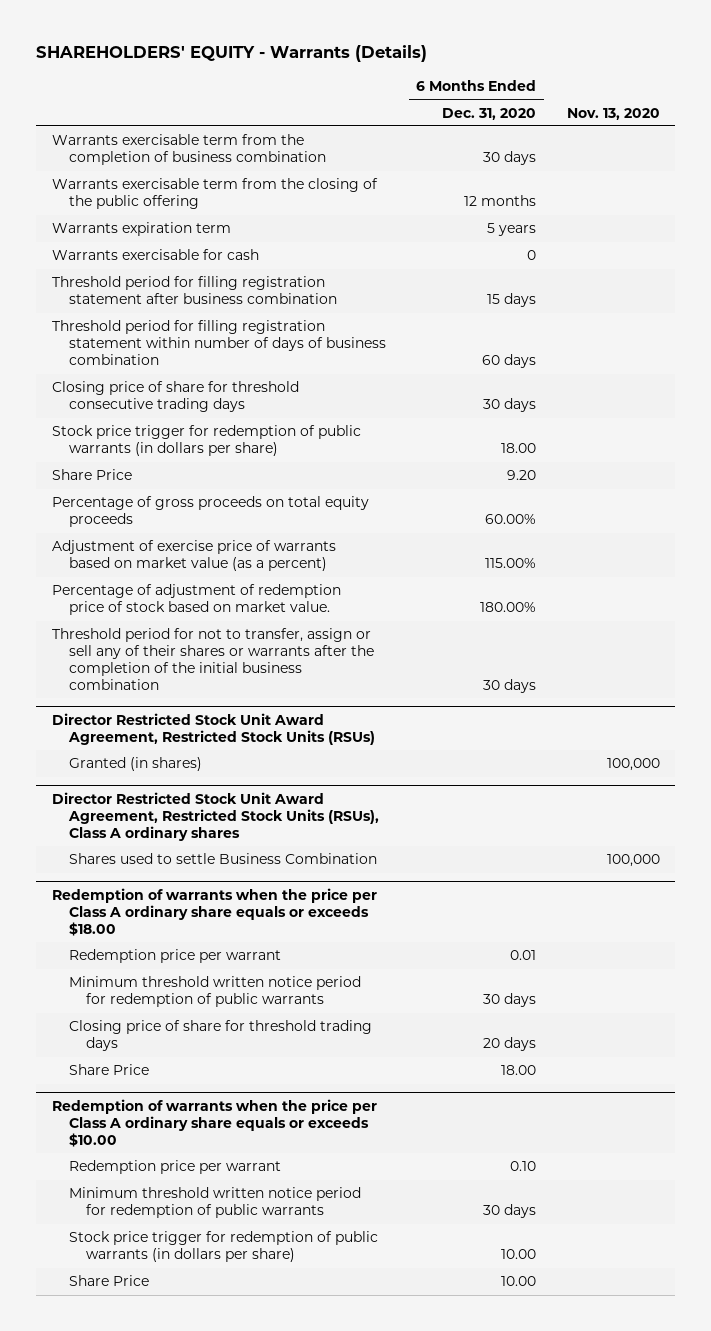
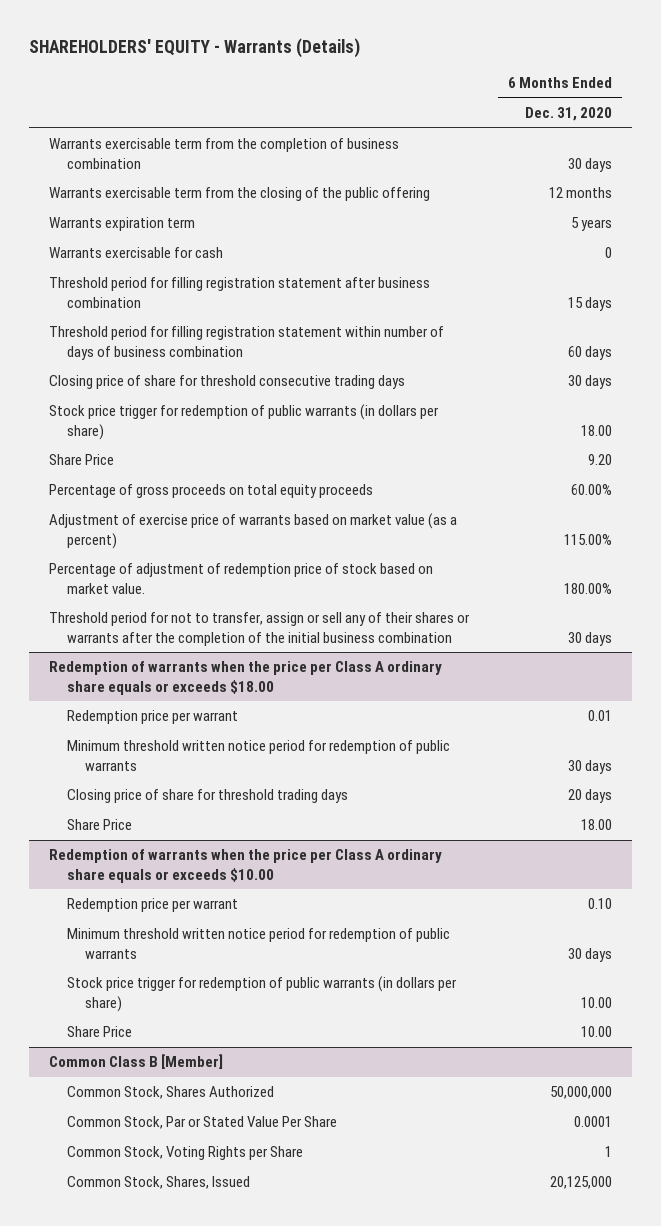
- | 6 Months Ended Dec. 31, 2020 | Nov. 13, 2020
+ | 6 Months Ended Dec. 31, 2020
- Director Restricted Stock Unit Award Agreement, Restricted Stock Units (RSUs)
- Granted (in shares) | | 100,000
- Director Restricted Stock Unit Award Agreement, Restricted Stock Units (RSUs), Class A ordinary shares
- Shares used to settle Business Combination | | 100,000
+ Common Class B [Member]
+ Common Stock, Shares Authorized | 50,000,000
+ Common Stock, Par or Stated Value Per Share | 0.0001
+ Common Stock, Voting Rights per Share | 1
+ Common Stock, Shares, Issued | 20,125,000

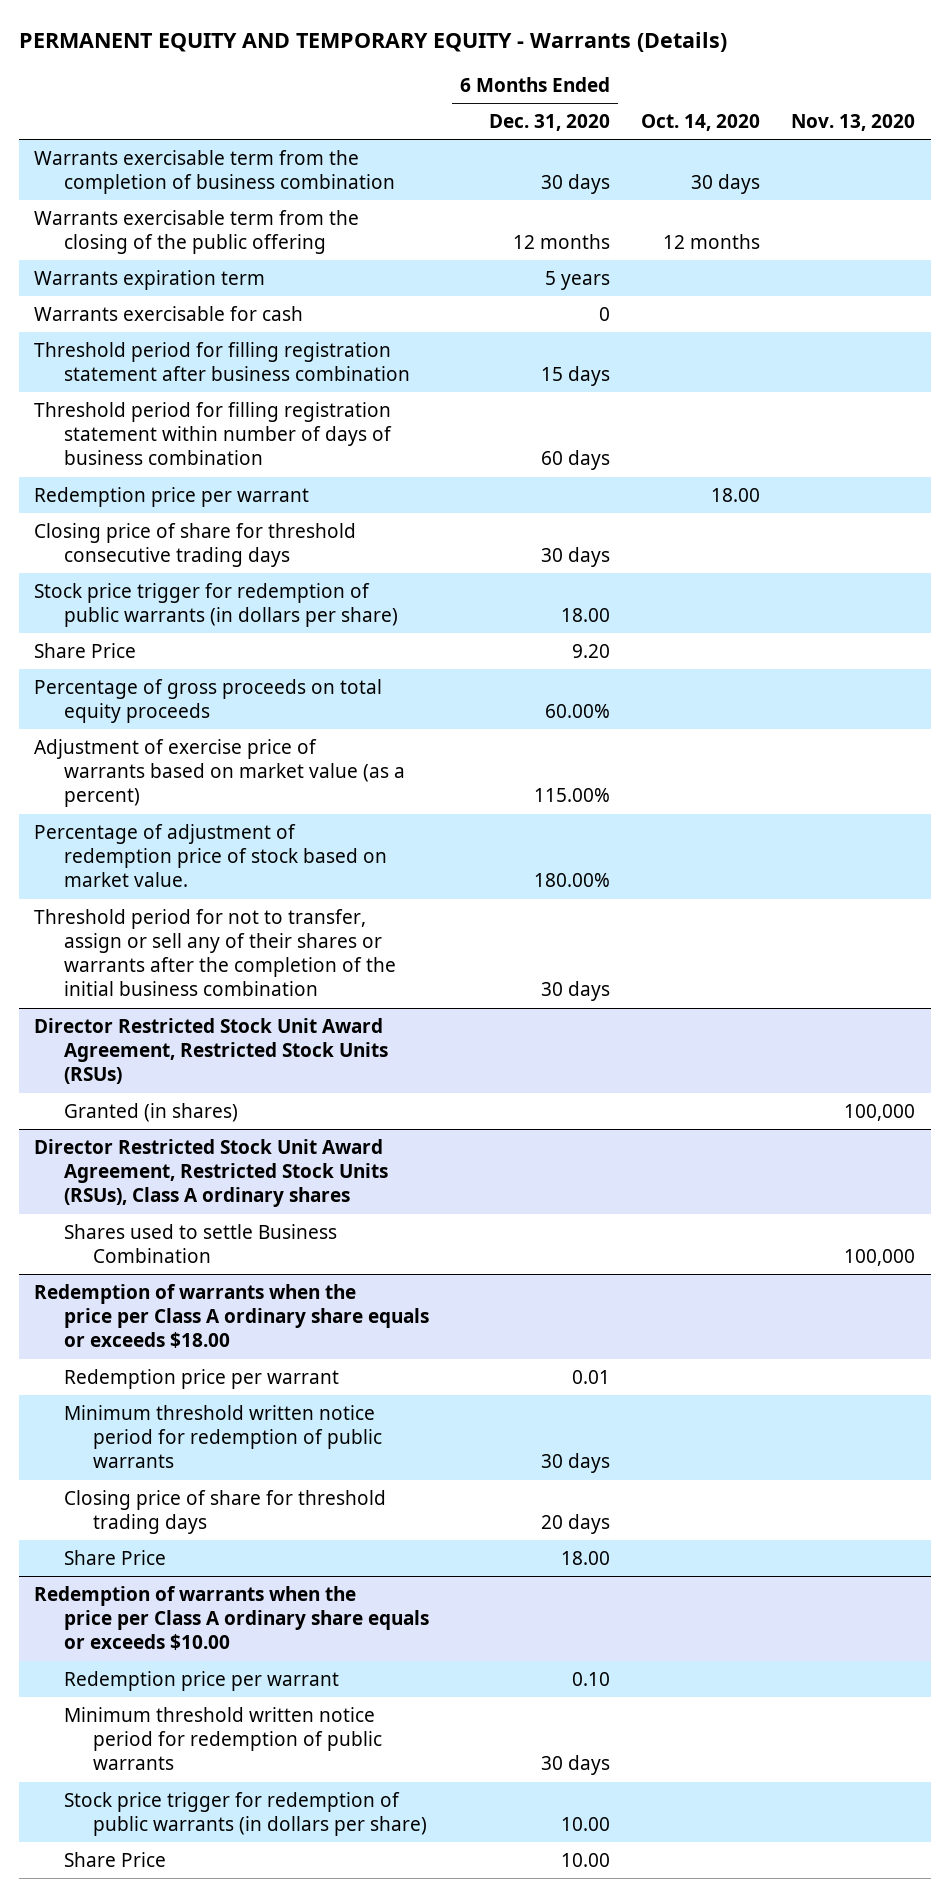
- SHAREHOLDERS' EQUITY - Warrants (Details)
+ PERMANENT EQUITY AND TEMPORARY EQUITY - Warrants (Details)
- | 6 Months Ended Dec. 31, 2020
+ | 6 Months Ended Dec. 31, 2020 | Oct. 14, 2020 | Nov. 13, 2020
+ Redemption price per warrant | | 18.00 |
+ Director Restricted Stock Unit Award Agreement, Restricted Stock Units (RSUs)
+ Granted (in shares) | | | 100,000
+ Director Restricted Stock Unit Award Agreement, Restricted Stock Units (RSUs), Class A ordinary shares
+ Shares used to settle Business Combination | | | 100,000
- Common Class B [Member]
- Common Stock, Shares Authorized | 50,000,000
- Common Stock, Par or Stated Value Per Share | 0.0001
- Common Stock, Voting Rights per Share | 1
- Common Stock, Shares, Issued | 20,125,000

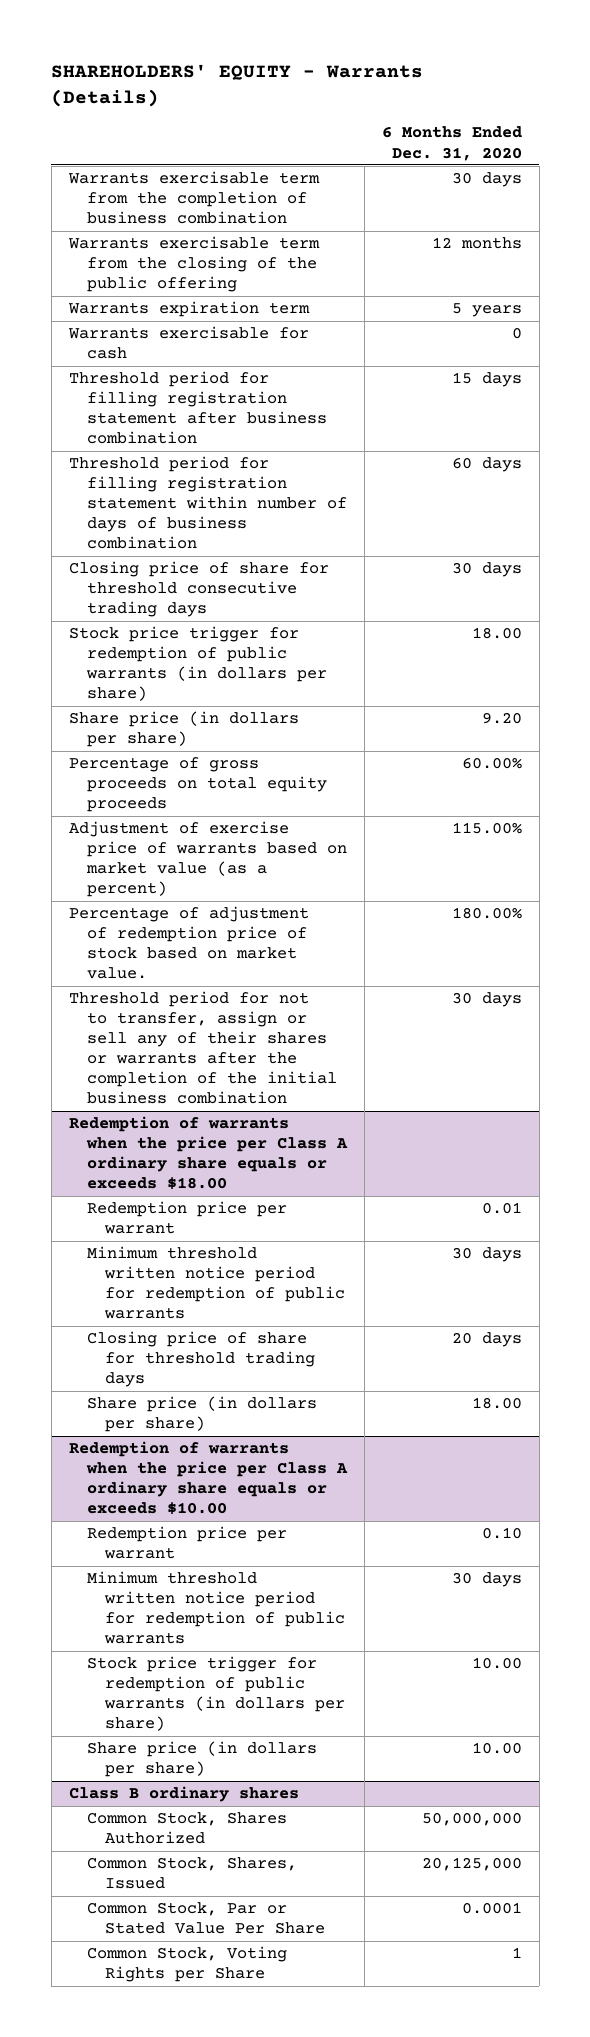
- PERMANENT EQUITY AND TEMPORARY EQUITY - Warrants (Details)
+ SHAREHOLDERS' EQUITY - Warrants (Details)
- | 6 Months Ended Dec. 31, 2020 | Oct. 14, 2020 | Nov. 13, 2020
+ | 6 Months Ended Dec. 31, 2020
- Redemption price per warrant | | 18.00 |
- Share Price | 9.20 | |
+ Share price (in dollars per share) | 9.20
- Director Restricted Stock Unit Award Agreement, Restricted Stock Units (RSUs)
- Granted (in shares) | | | 100,000
- Director Restricted Stock Unit Award Agreement, Restricted Stock Units (RSUs), Class A ordinary shares
- Shares used to settle Business Combination | | | 100,000
@ Redemption of warrants when the price per Class A ordinary share equals or exceeds $18.00
- Share Price | 18.00 | |
+ Share price (in dollars per share) | 18.00
@ Redemption of warrants when the price per Class A ordinary share equals or exceeds $10.00
- Share Price | 10.00 | |
+ Share price (in dollars per share) | 10.00
+ Class B ordinary shares
+ Common Stock, Shares Authorized | 50,000,000
+ Common Stock, Shares, Issued | 20,125,000
+ Common Stock, Par or Stated Value Per Share | 0.0001
+ Common Stock, Voting Rights per Share | 1

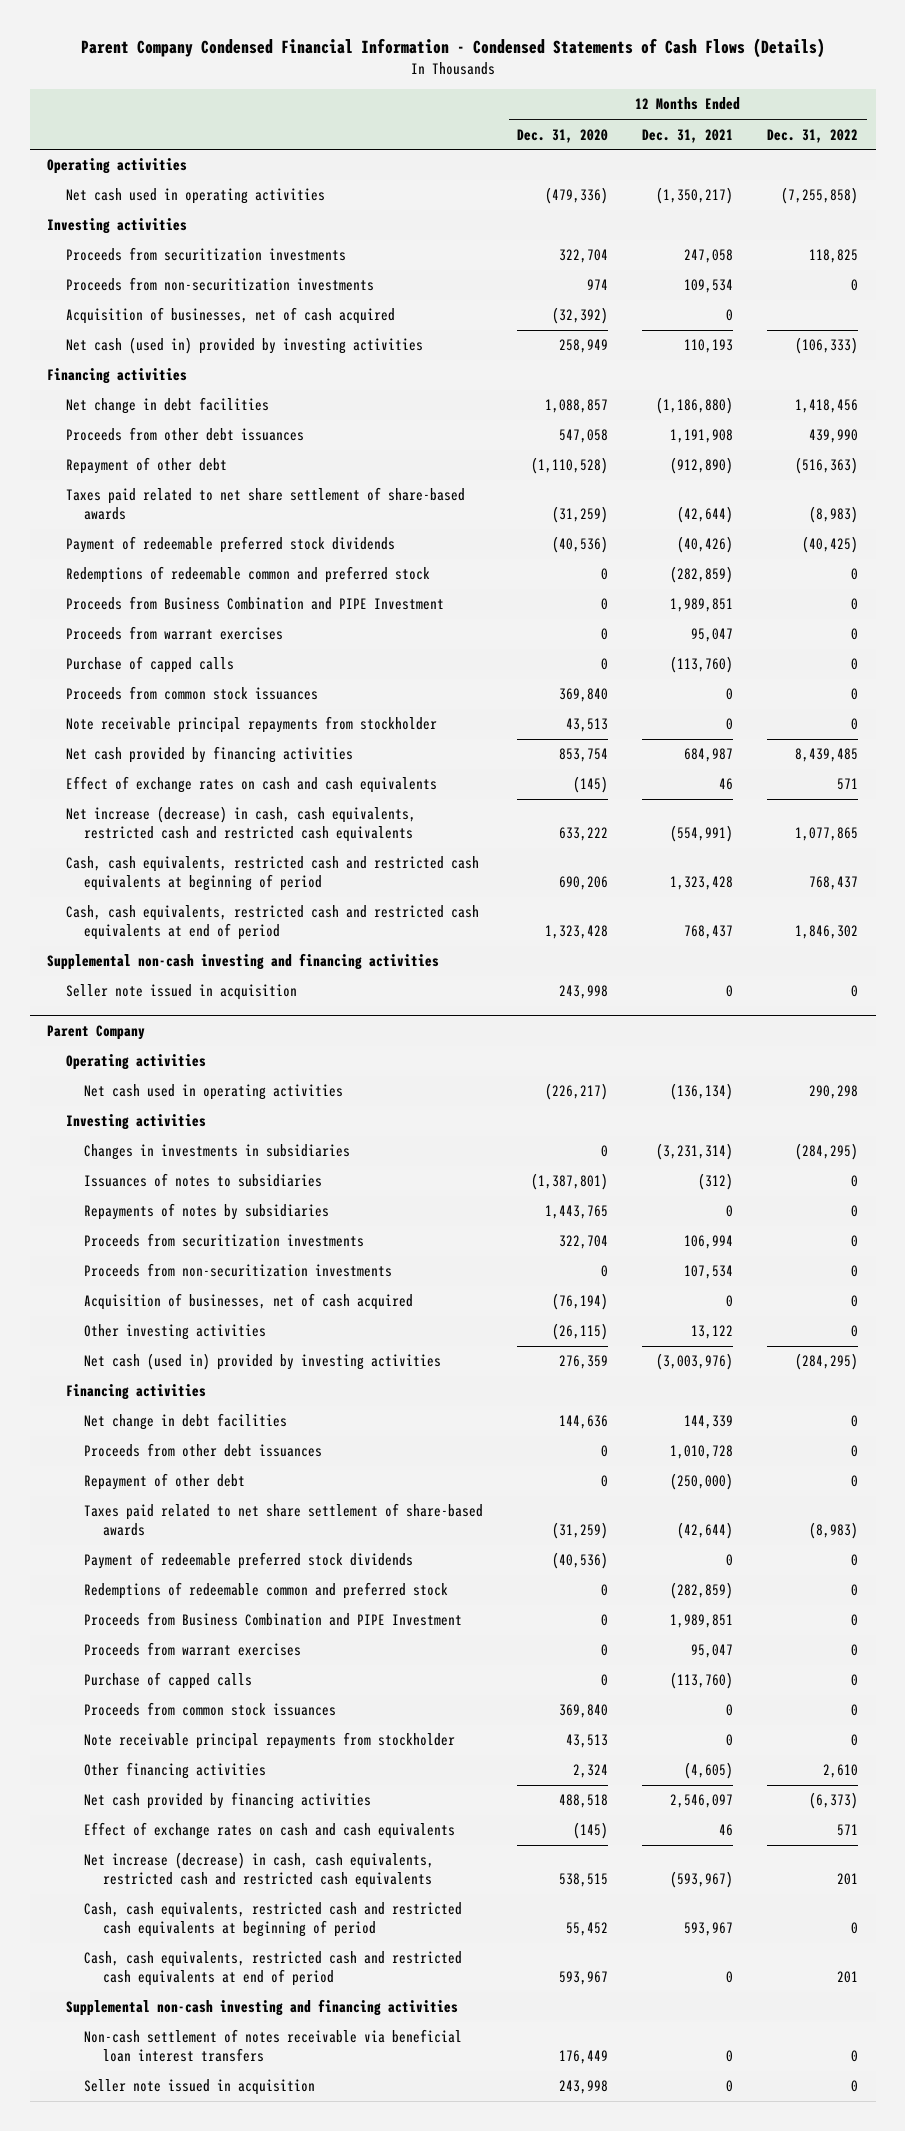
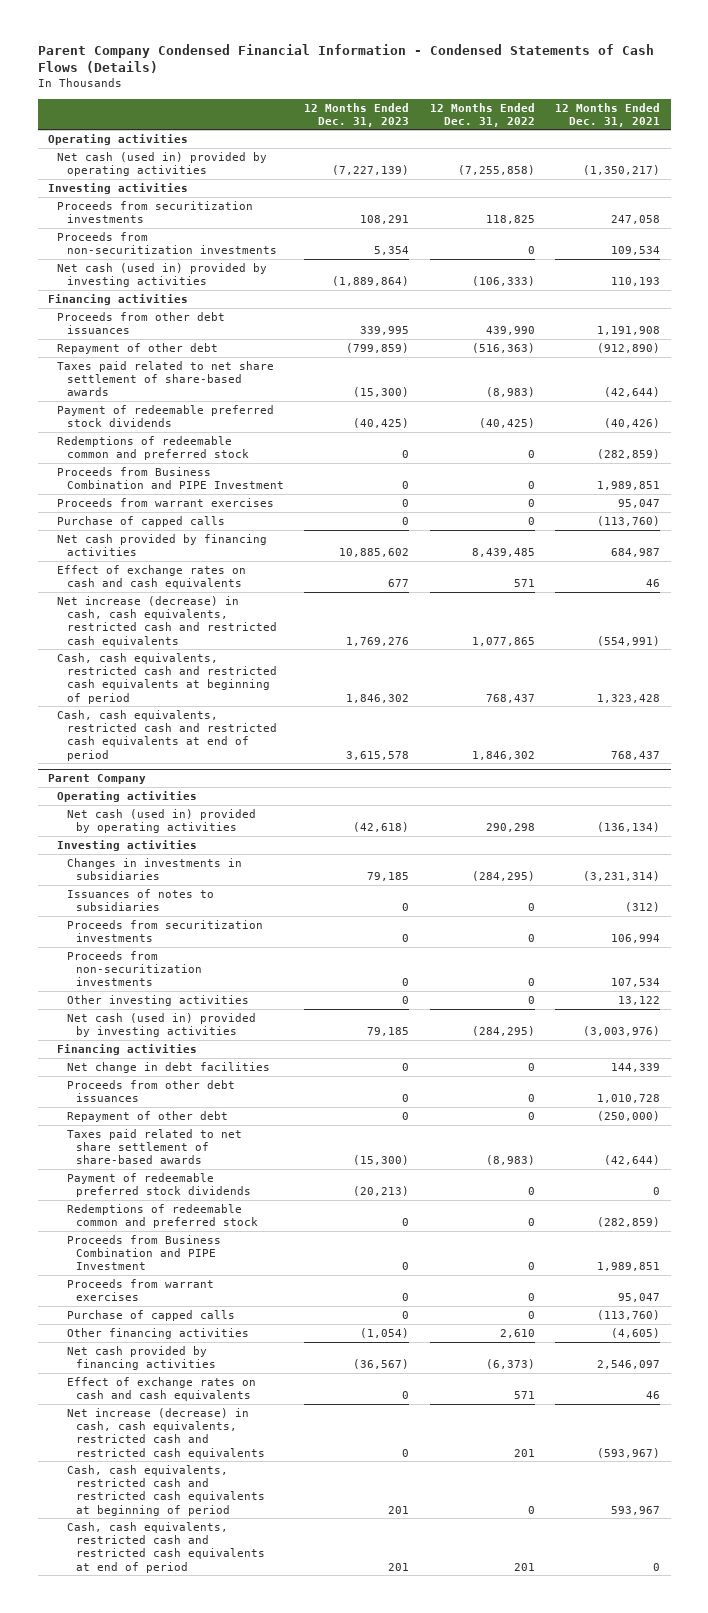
- | 12 Months Ended Dec. 31, 2020 | 12 Months Ended Dec. 31, 2021 | 12 Months Ended Dec. 31, 2022
+ | 12 Months Ended Dec. 31, 2023 | 12 Months Ended Dec. 31, 2022 | 12 Months Ended Dec. 31, 2021
- Net cash used in operating activities | (479,336) | (1,350,217) | (7,255,858)
+ Net cash (used in) provided by operating activities | (7,227,139) | (7,255,858) | (1,350,217)
- Acquisition of businesses, net of cash acquired | (32,392) | 0 |
- Net change in debt facilities | 1,088,857 | (1,186,880) | 1,418,456
- Proceeds from common stock issuances | 369,840 | 0 | 0
- Note receivable principal repayments from stockholder | 43,513 | 0 | 0
- Supplemental non-cash investing and financing activities
- Seller note issued in acquisition | 243,998 | 0 | 0
@ Parent Company
- Net cash used in operating activities | (226,217) | (136,134) | 290,298
+ Net cash (used in) provided by operating activities | (42,618) | 290,298 | (136,134)
- Repayments of notes by subsidiaries | 1,443,765 | 0 | 0
- Acquisition of businesses, net of cash acquired | (76,194) | 0 | 0
- Proceeds from common stock issuances | 369,840 | 0 | 0
- Note receivable principal repayments from stockholder | 43,513 | 0 | 0
- Supplemental non-cash investing and financing activities
- Non-cash settlement of notes receivable via beneficial loan interest transfers | 176,449 | 0 | 0
- Seller note issued in acquisition | 243,998 | 0 | 0

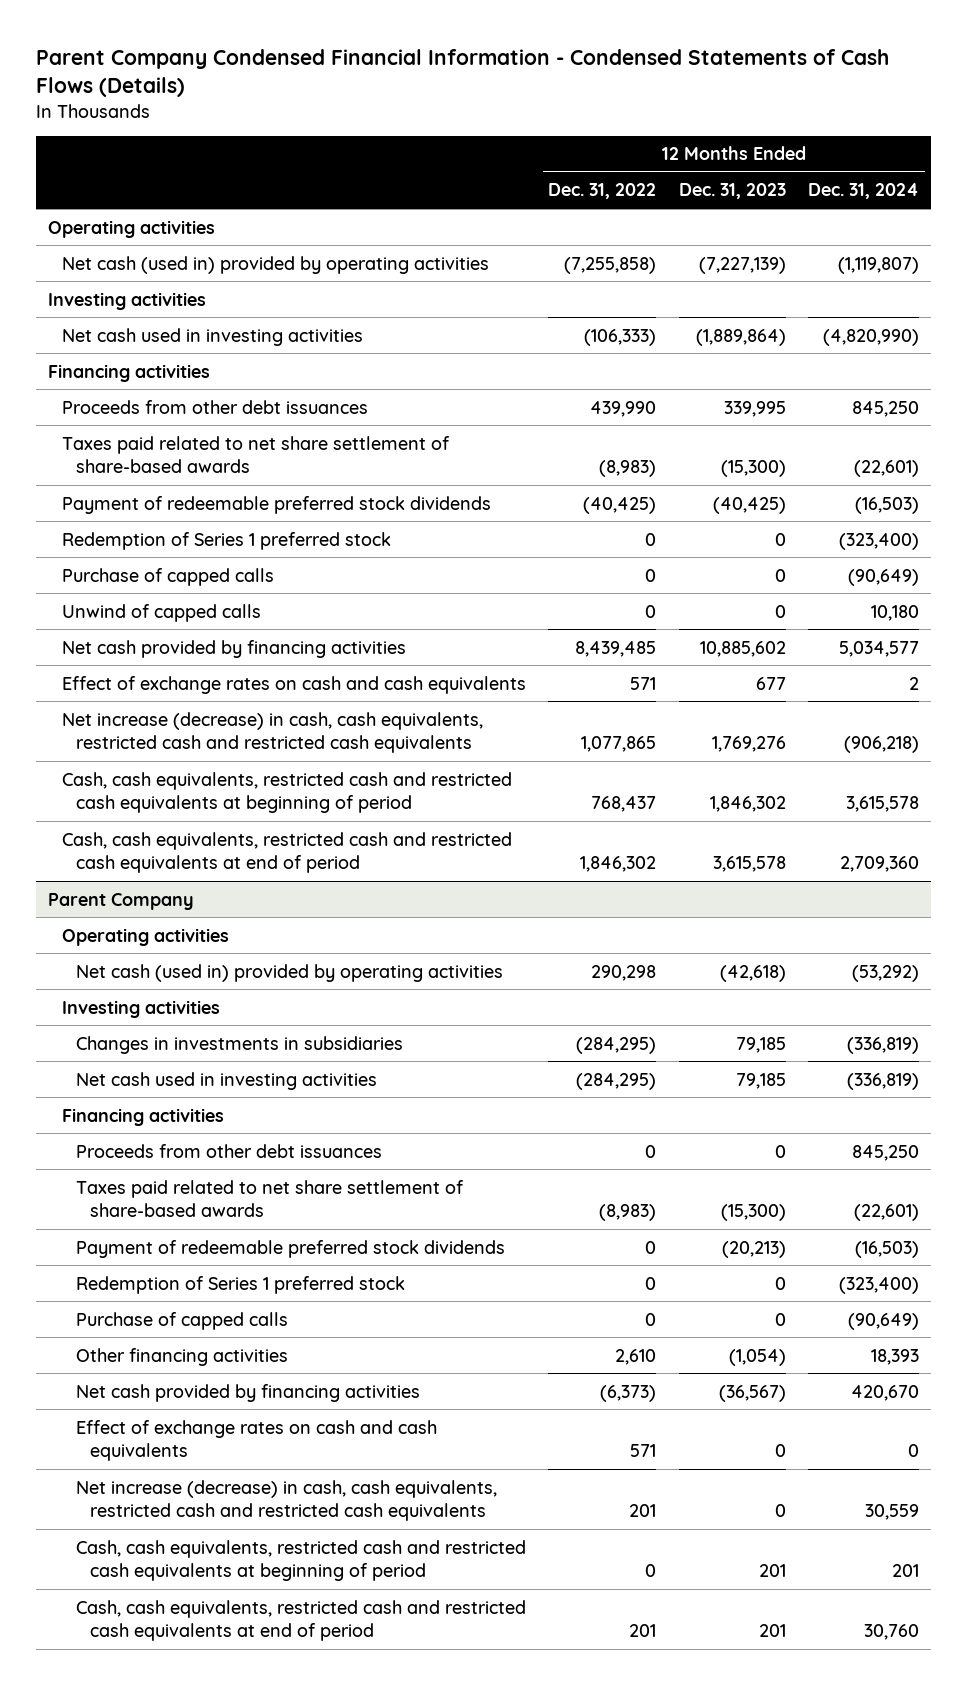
- | 12 Months Ended Dec. 31, 2023 | 12 Months Ended Dec. 31, 2022 | 12 Months Ended Dec. 31, 2021
+ | 12 Months Ended Dec. 31, 2022 | 12 Months Ended Dec. 31, 2023 | 12 Months Ended Dec. 31, 2024
- Proceeds from securitization investments | 108,291 | 118,825 | 247,058
- Proceeds from non-securitization investments | 5,354 | 0 | 109,534
- Net cash (used in) provided by investing activities | (1,889,864) | (106,333) | 110,193
+ Net cash used in investing activities | (106,333) | (1,889,864) | (4,820,990)
- Repayment of other debt | (799,859) | (516,363) | (912,890)
- Redemptions of redeemable common and preferred stock | 0 | 0 | (282,859)
- Proceeds from Business Combination and PIPE Investment | 0 | 0 | 1,989,851
- Proceeds from warrant exercises | 0 | 0 | 95,047
+ Redemption of Series 1 preferred stock | 0 | 0 | (323,400)
+ Unwind of capped calls | 0 | 0 | 10,180
@ Parent Company
- Issuances of notes to subsidiaries | 0 | 0 | (312)
- Proceeds from securitization investments | 0 | 0 | 106,994
- Proceeds from non-securitization investments | 0 | 0 | 107,534
- Other investing activities | 0 | 0 | 13,122
- Net cash (used in) provided by investing activities | 79,185 | (284,295) | (3,003,976)
+ Net cash used in investing activities | (284,295) | 79,185 | (336,819)
- Net change in debt facilities | 0 | 0 | 144,339
- Repayment of other debt | 0 | 0 | (250,000)
- Redemptions of redeemable common and preferred stock | 0 | 0 | (282,859)
- Proceeds from Business Combination and PIPE Investment | 0 | 0 | 1,989,851
- Proceeds from warrant exercises | 0 | 0 | 95,047
+ Redemption of Series 1 preferred stock | 0 | 0 | (323,400)

